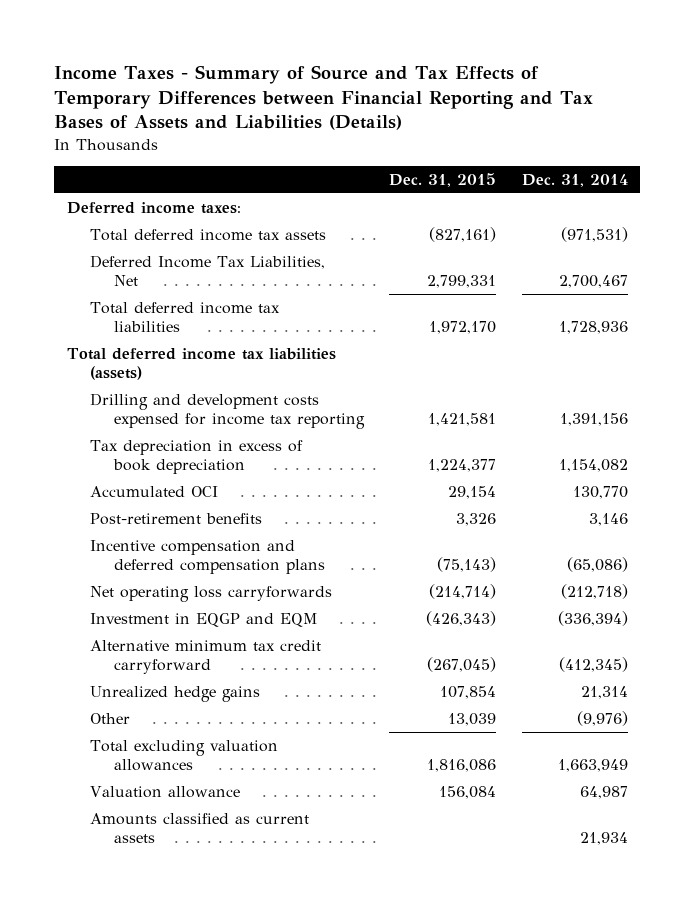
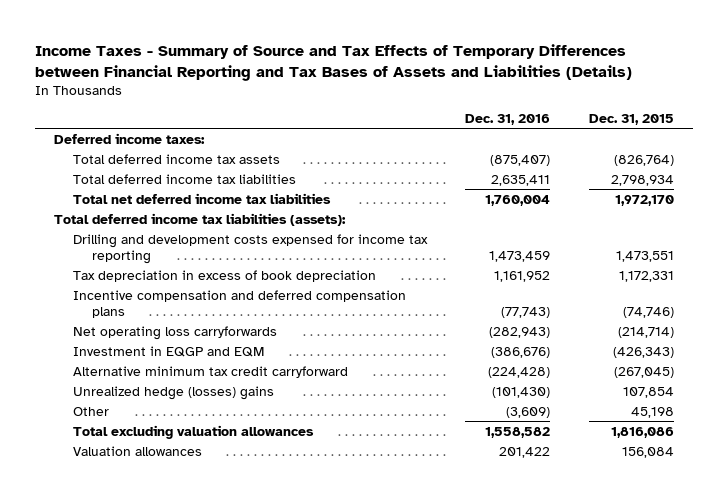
- | Dec. 31, 2015 | Dec. 31, 2014
+ | Dec. 31, 2016 | Dec. 31, 2015
- Total deferred income tax assets | (827,161) | (971,531)
- Deferred Income Tax Liabilities, Net | 2,799,331 | 2,700,467
- Total deferred income tax liabilities | 1,972,170 | 1,728,936
- Total deferred income tax liabilities (assets)
- Drilling and development costs expensed for income tax reporting | 1,421,581 | 1,391,156
- Tax depreciation in excess of book depreciation | 1,224,377 | 1,154,082
- Accumulated OCI | 29,154 | 130,770
- Post-retirement benefits | 3,326 | 3,146
- Incentive compensation and deferred compensation plans | (75,143) | (65,086)
+ Total deferred income tax assets | (875,407) | (826,764)
+ Total deferred income tax liabilities | 2,635,411 | 2,798,934
+ Total net deferred income tax liabilities | 1,760,004 | 1,972,170
+ Total deferred income tax liabilities (assets):
+ Drilling and development costs expensed for income tax reporting | 1,473,459 | 1,473,551
+ Tax depreciation in excess of book depreciation | 1,161,952 | 1,172,331
+ Incentive compensation and deferred compensation plans | (77,743) | (74,746)
- Unrealized hedge gains | 107,854 | 21,314
- Other | 13,039 | (9,976)
+ Unrealized hedge (losses) gains | (101,430) | 107,854
+ Other | (3,609) | 45,198
- Valuation allowance | 156,084 | 64,987
- Amounts classified as current assets | | 21,934
+ Valuation allowances | 201,422 | 156,084

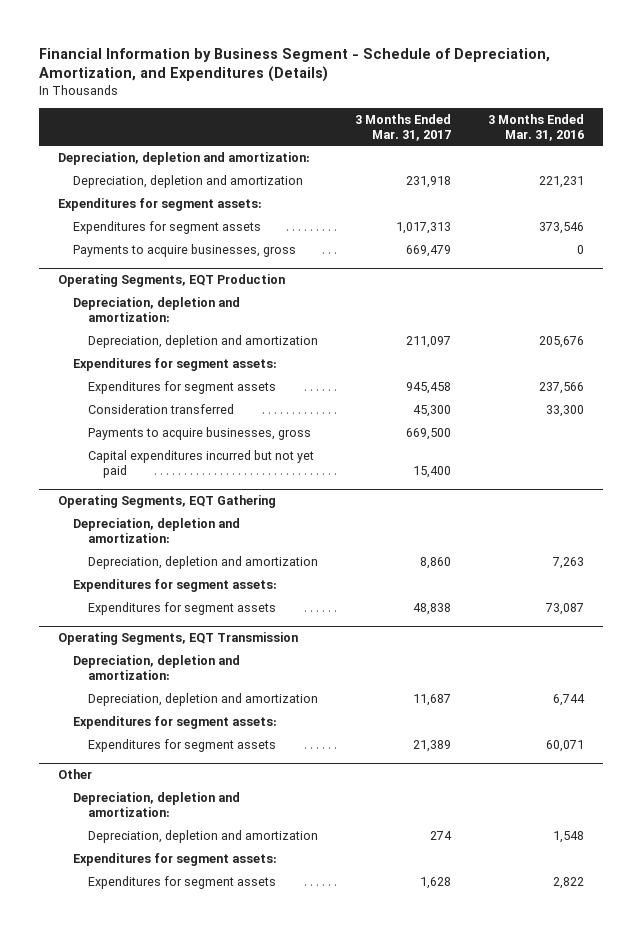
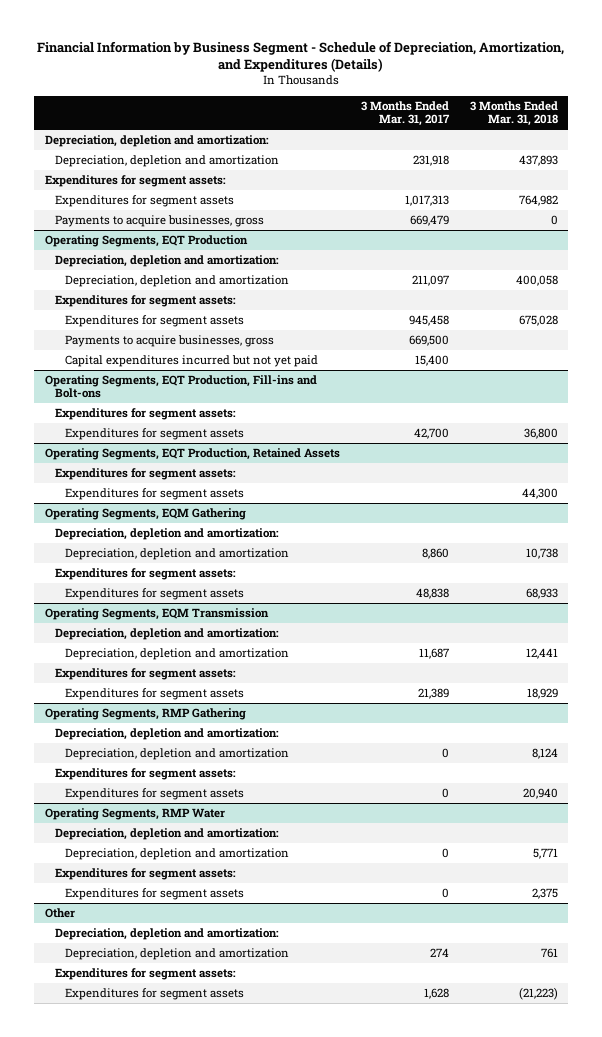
- | 3 Months Ended Mar. 31, 2017 | 3 Months Ended Mar. 31, 2016
+ | 3 Months Ended Mar. 31, 2017 | 3 Months Ended Mar. 31, 2018
@ Operating Segments, EQT Production
- Consideration transferred | 45,300 | 33,300
- Operating Segments, EQT Gathering
+ Operating Segments, EQT Production, Fill-ins and Bolt-ons
+ Expenditures for segment assets:
+ Expenditures for segment assets | 42,700 | 36,800
+ Operating Segments, EQT Production, Retained Assets
+ Expenditures for segment assets:
+ Expenditures for segment assets | | 44,300
+ Operating Segments, EQM Gathering
- Operating Segments, EQT Transmission
+ Operating Segments, EQM Transmission
+ Operating Segments, RMP Gathering
+ Depreciation, depletion and amortization:
+ Depreciation, depletion and amortization | 0 | 8,124
+ Expenditures for segment assets:
+ Expenditures for segment assets | 0 | 20,940
+ Operating Segments, RMP Water
+ Depreciation, depletion and amortization:
+ Depreciation, depletion and amortization | 0 | 5,771
+ Expenditures for segment assets:
+ Expenditures for segment assets | 0 | 2,375

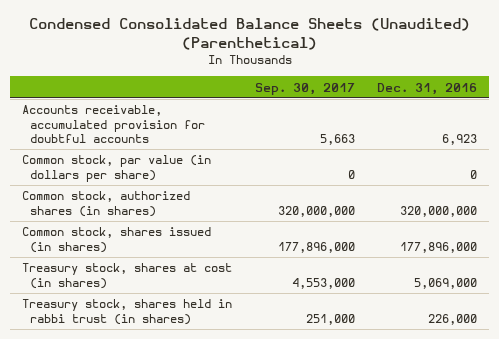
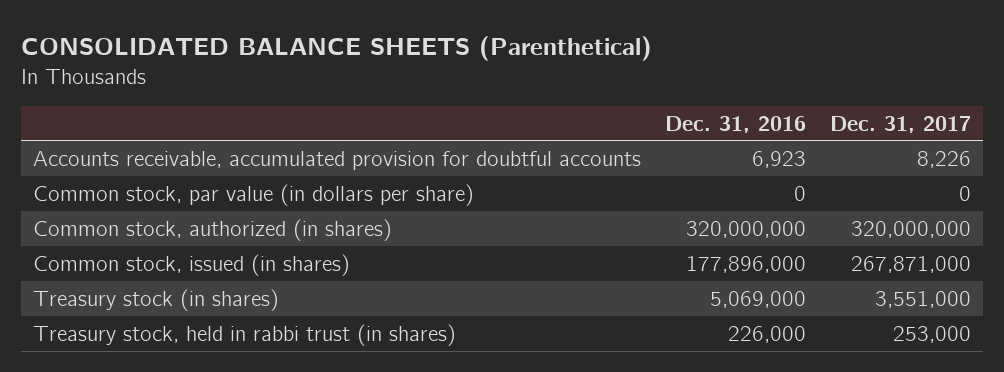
- Condensed Consolidated Balance Sheets (Unaudited) (Parenthetical)
+ CONSOLIDATED BALANCE SHEETS (Parenthetical)
- | Sep. 30, 2017 | Dec. 31, 2016
+ | Dec. 31, 2016 | Dec. 31, 2017
- Common stock, authorized shares (in shares) | 320,000,000 | 320,000,000
- Common stock, shares issued (in shares) | 177,896,000 | 177,896,000
- Treasury stock, shares at cost (in shares) | 4,553,000 | 5,069,000
- Treasury stock, shares held in rabbi trust (in shares) | 251,000 | 226,000
+ Common stock, authorized (in shares) | 320,000,000 | 320,000,000
+ Common stock, issued (in shares) | 177,896,000 | 267,871,000
+ Treasury stock (in shares) | 5,069,000 | 3,551,000
+ Treasury stock, held in rabbi trust (in shares) | 226,000 | 253,000

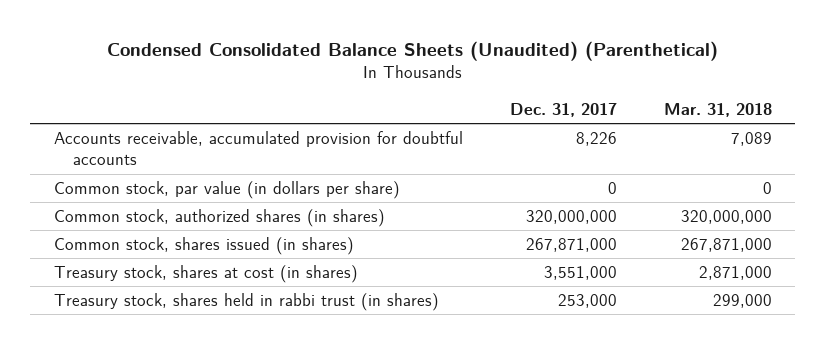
- CONSOLIDATED BALANCE SHEETS (Parenthetical)
+ Condensed Consolidated Balance Sheets (Unaudited) (Parenthetical)
- | Dec. 31, 2016 | Dec. 31, 2017
+ | Dec. 31, 2017 | Mar. 31, 2018
- Common stock, authorized (in shares) | 320,000,000 | 320,000,000
- Common stock, issued (in shares) | 177,896,000 | 267,871,000
- Treasury stock (in shares) | 5,069,000 | 3,551,000
- Treasury stock, held in rabbi trust (in shares) | 226,000 | 253,000
+ Common stock, authorized shares (in shares) | 320,000,000 | 320,000,000
+ Common stock, shares issued (in shares) | 267,871,000 | 267,871,000
+ Treasury stock, shares at cost (in shares) | 3,551,000 | 2,871,000
+ Treasury stock, shares held in rabbi trust (in shares) | 253,000 | 299,000

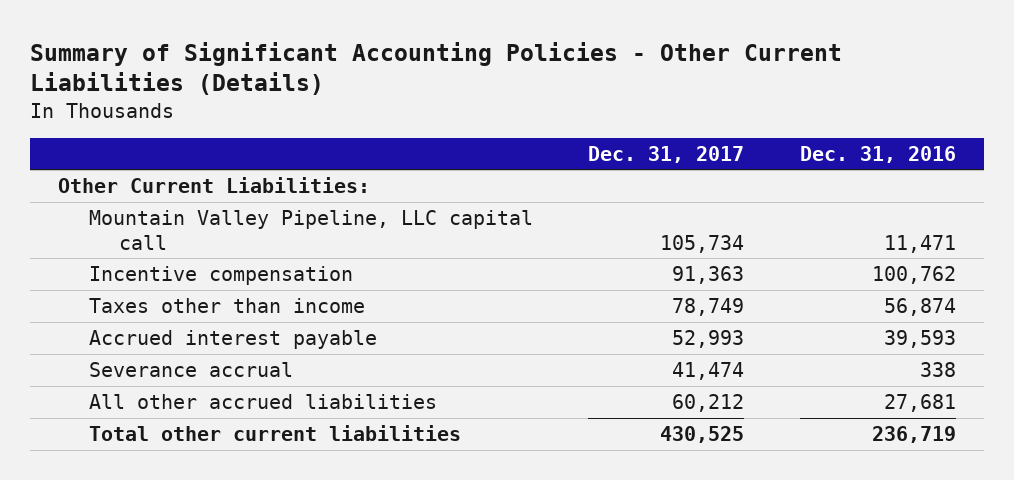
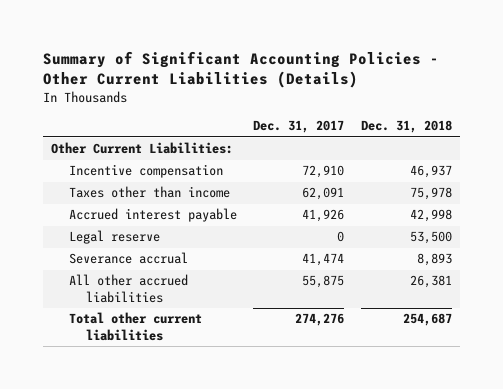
- | Dec. 31, 2017 | Dec. 31, 2016
+ | Dec. 31, 2017 | Dec. 31, 2018
- Mountain Valley Pipeline, LLC capital call | 105,734 | 11,471
- Incentive compensation | 91,363 | 100,762
- Taxes other than income | 78,749 | 56,874
- Accrued interest payable | 52,993 | 39,593
+ Incentive compensation | 72,910 | 46,937
+ Taxes other than income | 62,091 | 75,978
+ Accrued interest payable | 41,926 | 42,998
+ Legal reserve | 0 | 53,500
- All other accrued liabilities | 60,212 | 27,681
- Total other current liabilities | 430,525 | 236,719
+ All other accrued liabilities | 55,875 | 26,381
+ Total other current liabilities | 274,276 | 254,687

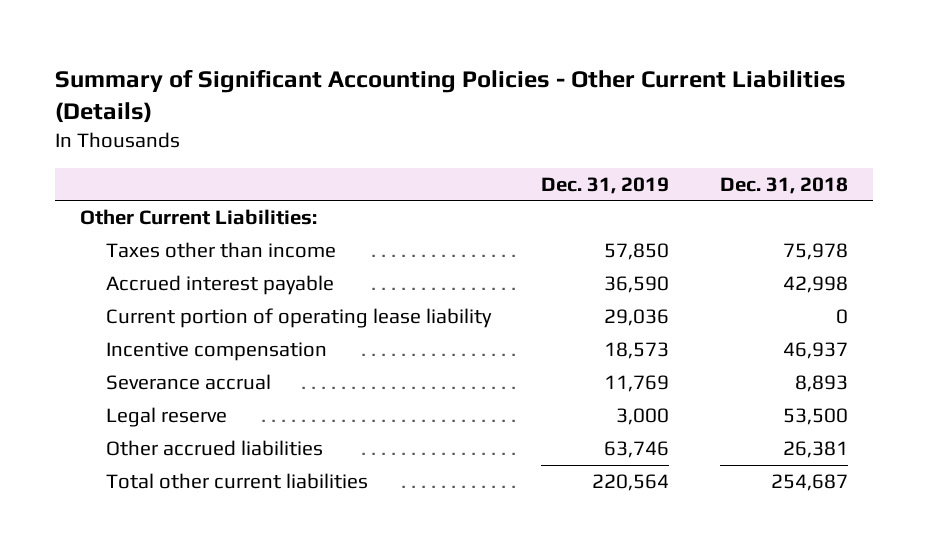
- | Dec. 31, 2017 | Dec. 31, 2018
+ | Dec. 31, 2019 | Dec. 31, 2018
+ Current portion of operating lease liability | 29,036 | 0
moved down: Incentive compensation | 18,573 | 46,937
- All other accrued liabilities | 55,875 | 26,381
moved down: Legal reserve | 3,000 | 53,500
+ Other accrued liabilities | 63,746 | 26,381

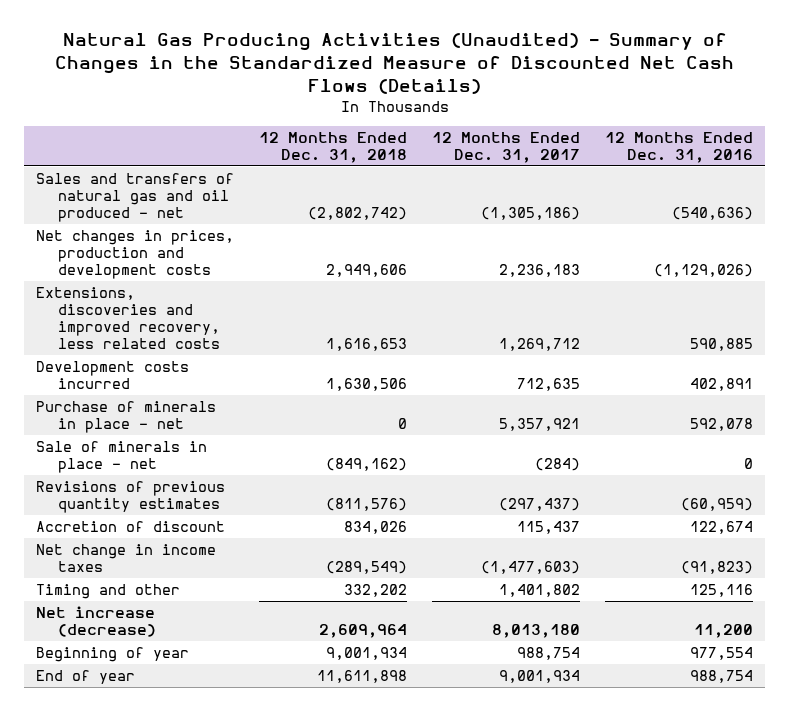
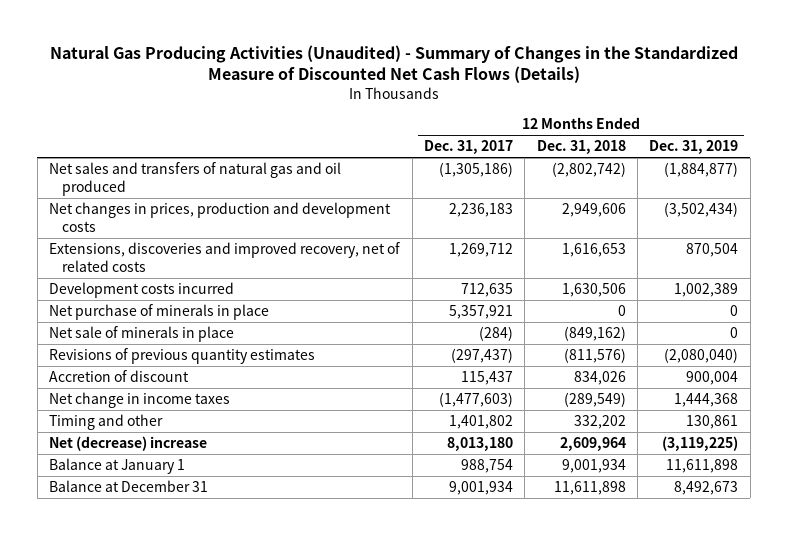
- | 12 Months Ended Dec. 31, 2018 | 12 Months Ended Dec. 31, 2017 | 12 Months Ended Dec. 31, 2016
+ | 12 Months Ended Dec. 31, 2017 | 12 Months Ended Dec. 31, 2018 | 12 Months Ended Dec. 31, 2019
- Sales and transfers of natural gas and oil produced - net | (2,802,742) | (1,305,186) | (540,636)
+ Net sales and transfers of natural gas and oil produced | (1,305,186) | (2,802,742) | (1,884,877)
- Extensions, discoveries and improved recovery, less related costs | 1,616,653 | 1,269,712 | 590,885
+ Extensions, discoveries and improved recovery, net of related costs | 1,269,712 | 1,616,653 | 870,504
- Purchase of minerals in place - net | 0 | 5,357,921 | 592,078
- Sale of minerals in place - net | (849,162) | (284) | 0
+ Net purchase of minerals in place | 5,357,921 | 0 | 0
+ Net sale of minerals in place | (284) | (849,162) | 0
- Net increase (decrease) | 2,609,964 | 8,013,180 | 11,200
- Beginning of year | 9,001,934 | 988,754 | 977,554
- End of year | 11,611,898 | 9,001,934 | 988,754
+ Net (decrease) increase | 8,013,180 | 2,609,964 | (3,119,225)
+ Balance at January 1 | 988,754 | 9,001,934 | 11,611,898
+ Balance at December 31 | 9,001,934 | 11,611,898 | 8,492,673

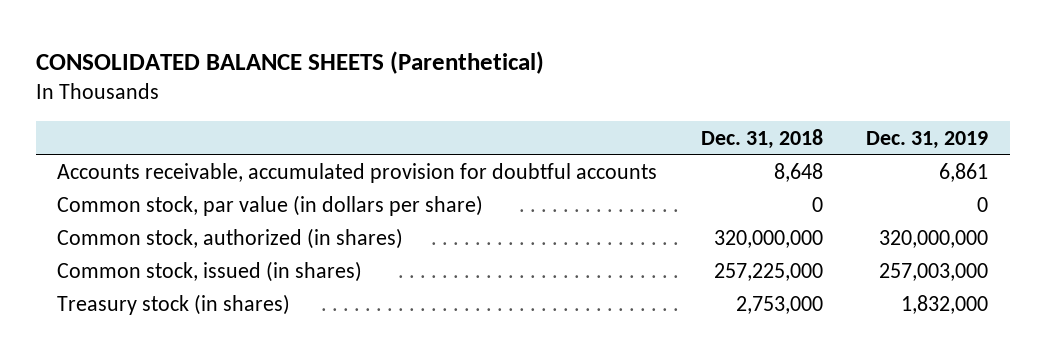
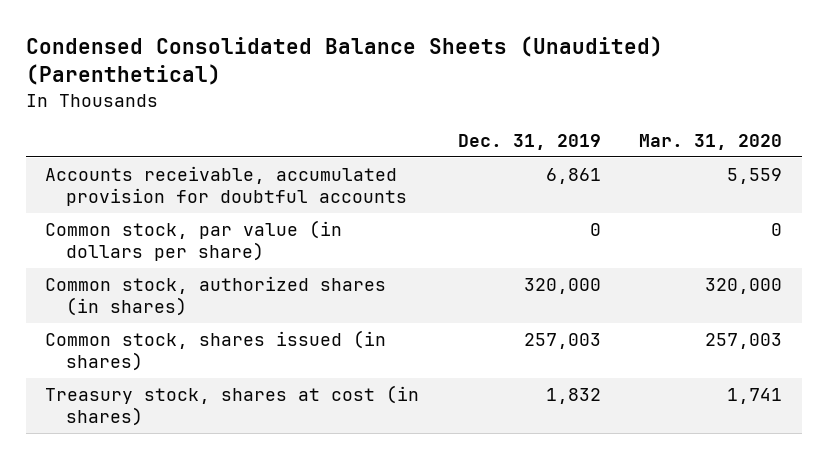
- CONSOLIDATED BALANCE SHEETS (Parenthetical)
+ Condensed Consolidated Balance Sheets (Unaudited) (Parenthetical)
- | Dec. 31, 2018 | Dec. 31, 2019
+ | Dec. 31, 2019 | Mar. 31, 2020
- Common stock, authorized (in shares) | 320,000,000 | 320,000,000
- Common stock, issued (in shares) | 257,225,000 | 257,003,000
- Treasury stock (in shares) | 2,753,000 | 1,832,000
+ Common stock, authorized shares (in shares) | 320,000 | 320,000
+ Common stock, shares issued (in shares) | 257,003 | 257,003
+ Treasury stock, shares at cost (in shares) | 1,832 | 1,741

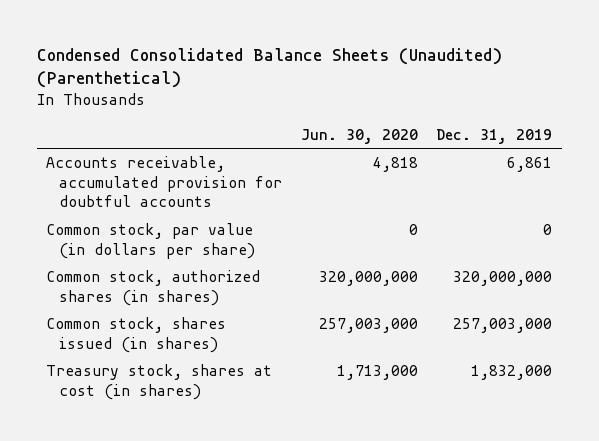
- | Dec. 31, 2019 | Mar. 31, 2020
+ | Jun. 30, 2020 | Dec. 31, 2019
- Common stock, authorized shares (in shares) | 320,000 | 320,000
- Common stock, shares issued (in shares) | 257,003 | 257,003
- Treasury stock, shares at cost (in shares) | 1,832 | 1,741
+ Common stock, authorized shares (in shares) | 320,000,000 | 320,000,000
+ Common stock, shares issued (in shares) | 257,003,000 | 257,003,000
+ Treasury stock, shares at cost (in shares) | 1,713,000 | 1,832,000

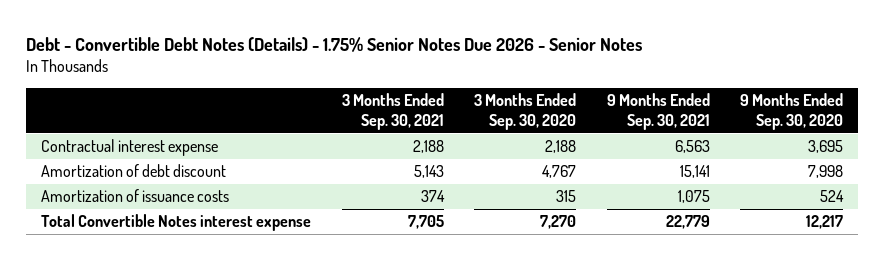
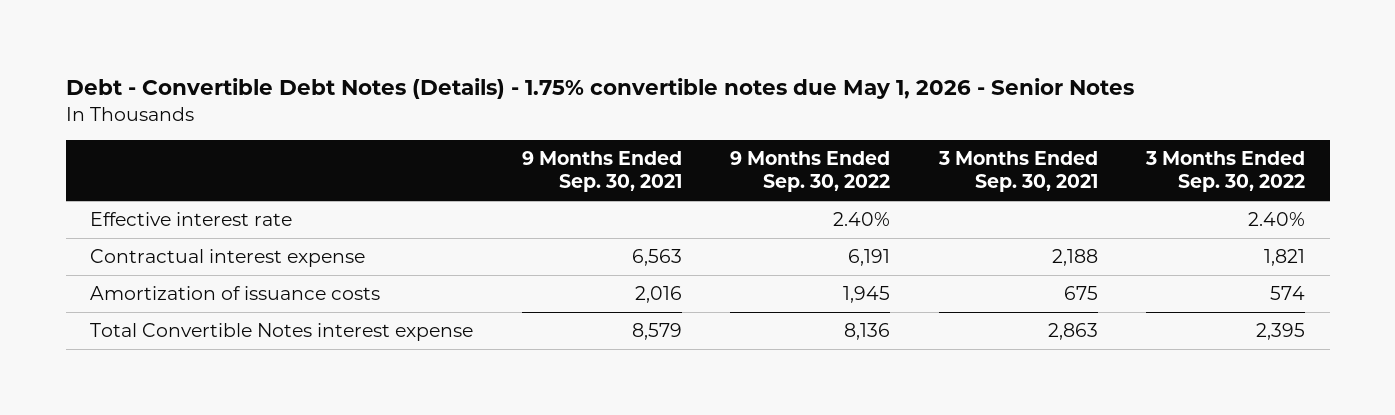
- Debt - Convertible Debt Notes (Details) - 1.75% Senior Notes Due 2026 - Senior Notes
+ Debt - Convertible Debt Notes (Details) - 1.75% convertible notes due May 1, 2026 - Senior Notes
- | 3 Months Ended Sep. 30, 2021 | 3 Months Ended Sep. 30, 2020 | 9 Months Ended Sep. 30, 2021 | 9 Months Ended Sep. 30, 2020
+ | 9 Months Ended Sep. 30, 2021 | 9 Months Ended Sep. 30, 2022 | 3 Months Ended Sep. 30, 2021 | 3 Months Ended Sep. 30, 2022
+ Effective interest rate | | 2.40% | | 2.40%
- Amortization of debt discount | 5,143 | 4,767 | 15,141 | 7,998
- Amortization of issuance costs | 374 | 315 | 1,075 | 524
- Total Convertible Notes interest expense | 7,705 | 7,270 | 22,779 | 12,217
+ Amortization of issuance costs | 2,016 | 1,945 | 675 | 574
+ Total Convertible Notes interest expense | 8,579 | 8,136 | 2,863 | 2,395

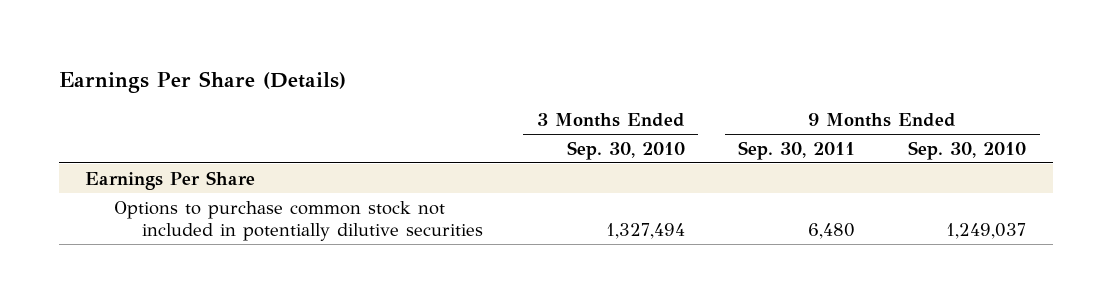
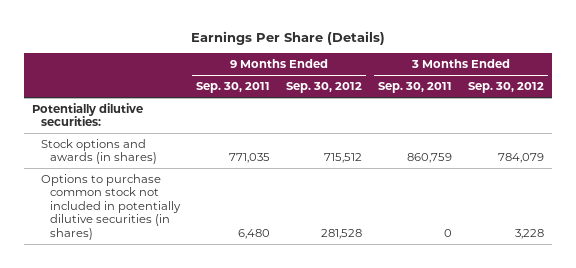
- | 3 Months Ended Sep. 30, 2010 | 9 Months Ended Sep. 30, 2011 | 9 Months Ended Sep. 30, 2010
+ | 9 Months Ended Sep. 30, 2011 | 9 Months Ended Sep. 30, 2012 | 3 Months Ended Sep. 30, 2011 | 3 Months Ended Sep. 30, 2012
- Earnings Per Share
- Options to purchase common stock not included in potentially dilutive securities | 1,327,494 | 6,480 | 1,249,037
+ Potentially dilutive securities:
+ Stock options and awards (in shares) | 771,035 | 715,512 | 860,759 | 784,079
+ Options to purchase common stock not included in potentially dilutive securities (in shares) | 6,480 | 281,528 | 0 | 3,228

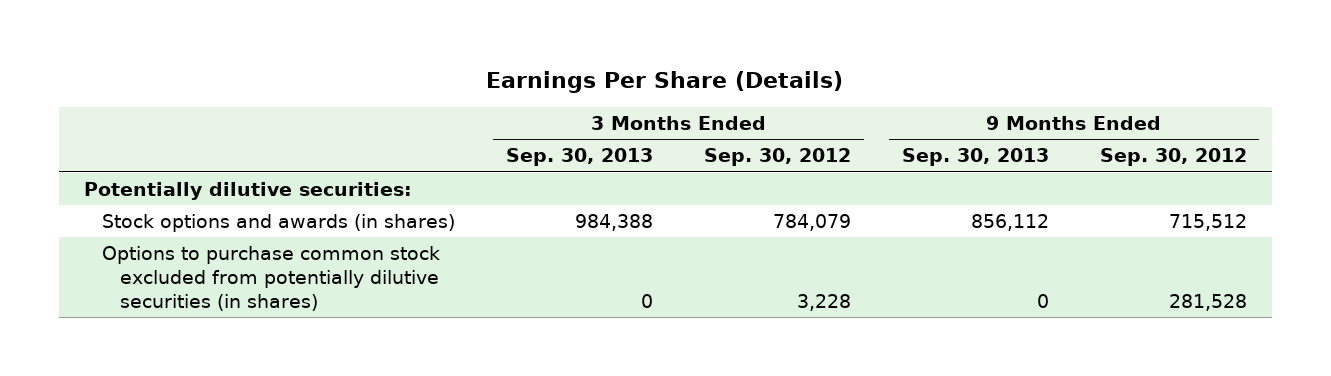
- | 9 Months Ended Sep. 30, 2011 | 9 Months Ended Sep. 30, 2012 | 3 Months Ended Sep. 30, 2011 | 3 Months Ended Sep. 30, 2012
+ | 3 Months Ended Sep. 30, 2013 | 3 Months Ended Sep. 30, 2012 | 9 Months Ended Sep. 30, 2013 | 9 Months Ended Sep. 30, 2012
- Options to purchase common stock not included in potentially dilutive securities (in shares) | 6,480 | 281,528 | 0 | 3,228
+ Options to purchase common stock excluded from potentially dilutive securities (in shares) | 0 | 3,228 | 0 | 281,528

